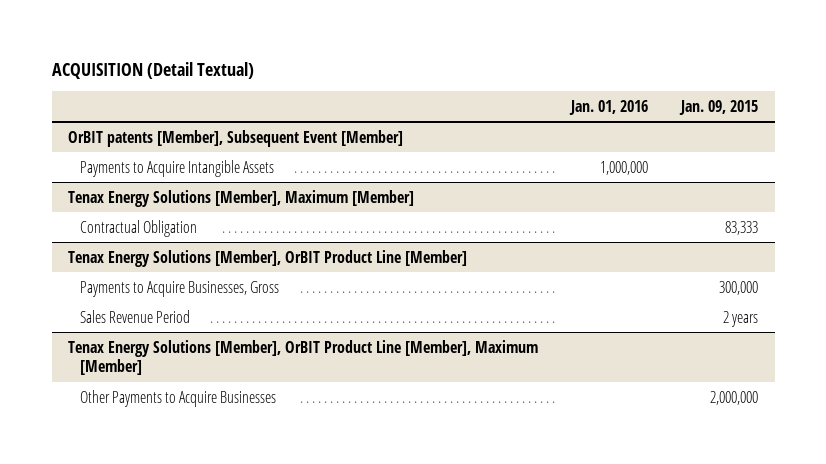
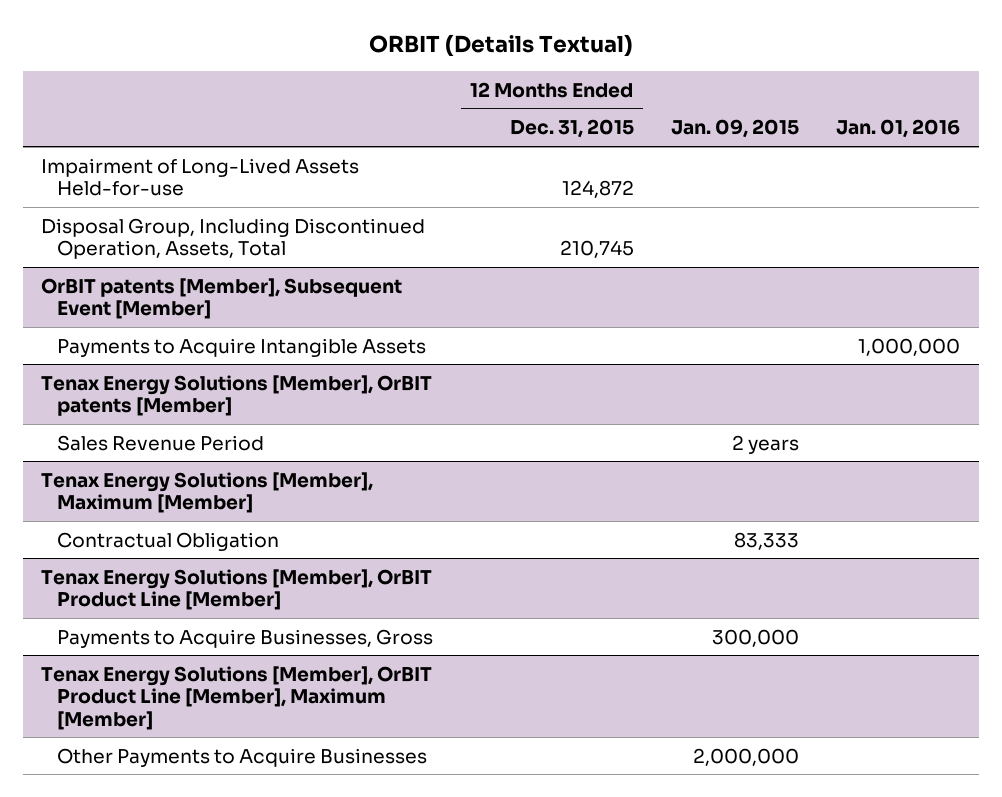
- ACQUISITION (Detail Textual)
+ ORBIT (Details Textual)
- | Jan. 01, 2016 | Jan. 09, 2015
+ | 12 Months Ended Dec. 31, 2015 | Jan. 09, 2015 | Jan. 01, 2016
+ Impairment of Long-Lived Assets Held-for-use | 124,872 | |
+ Disposal Group, Including Discontinued Operation, Assets, Total | 210,745 | |
+ Tenax Energy Solutions [Member], OrBIT patents [Member]
+ Sales Revenue Period | | 2 years |
@ Tenax Energy Solutions [Member], OrBIT Product Line [Member]
- Sales Revenue Period | | 2 years

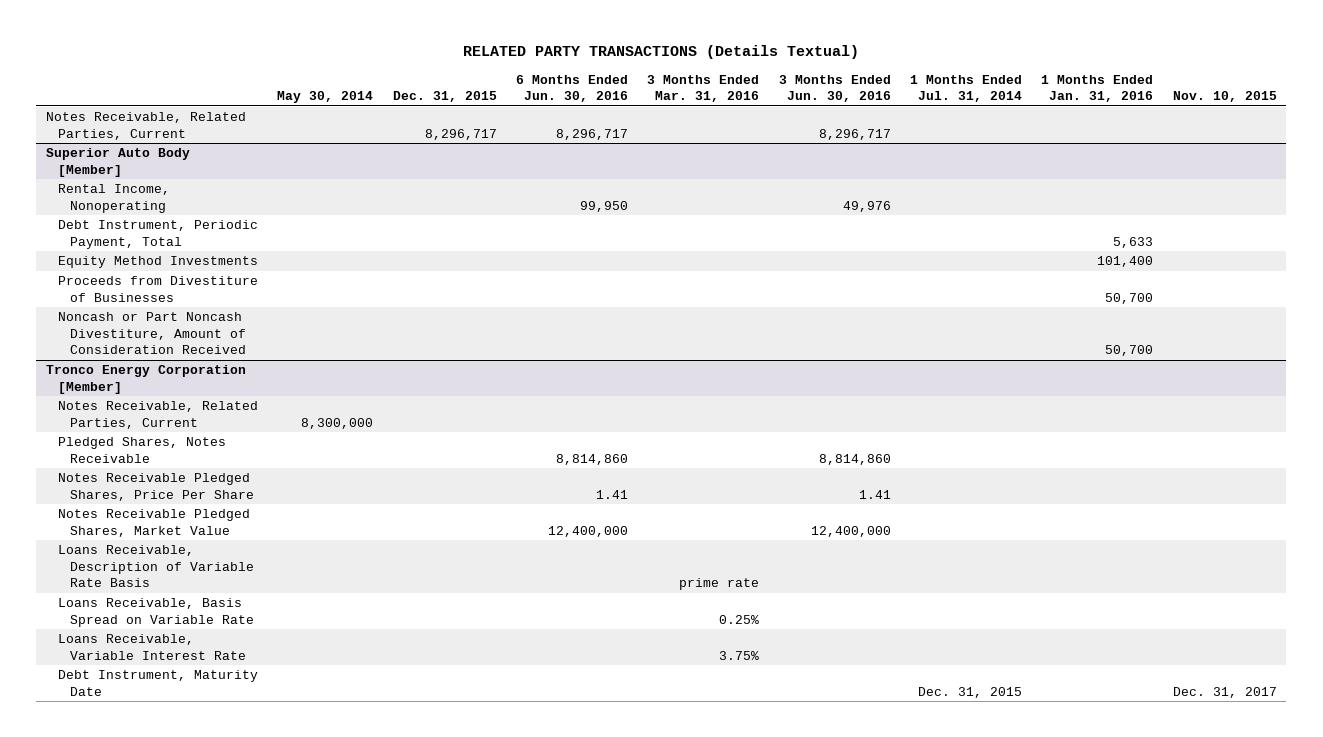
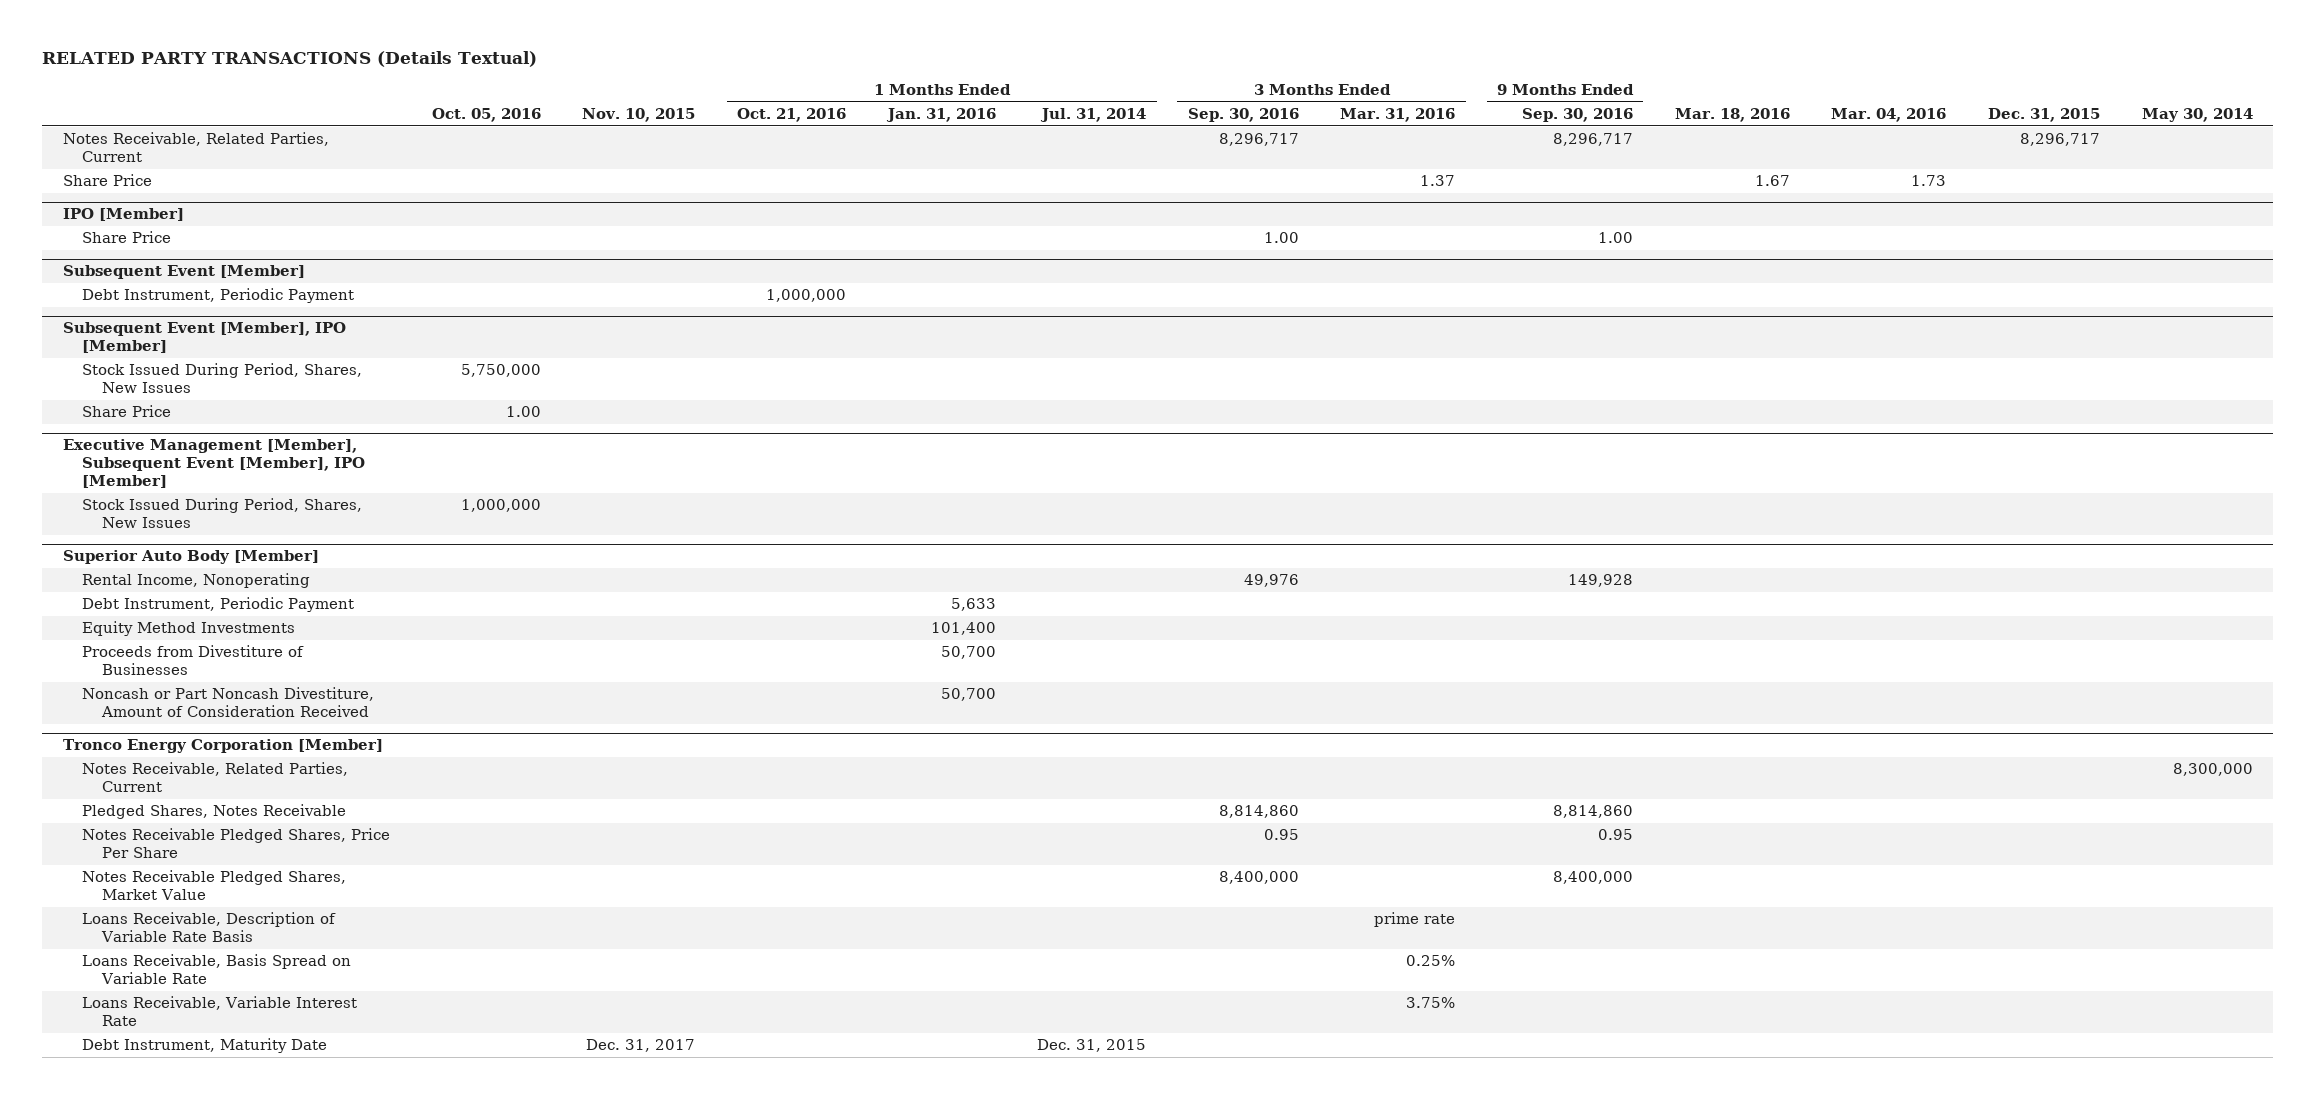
- | May 30, 2014 | Dec. 31, 2015 | 6 Months Ended Jun. 30, 2016 | 3 Months Ended Mar. 31, 2016 | 3 Months Ended Jun. 30, 2016 | 1 Months Ended Jul. 31, 2014 | 1 Months Ended Jan. 31, 2016 | Nov. 10, 2015
+ | Oct. 05, 2016 | Nov. 10, 2015 | 1 Months Ended Oct. 21, 2016 | 1 Months Ended Jan. 31, 2016 | 1 Months Ended Jul. 31, 2014 | 3 Months Ended Sep. 30, 2016 | 3 Months Ended Mar. 31, 2016 | 9 Months Ended Sep. 30, 2016 | Mar. 18, 2016 | Mar. 04, 2016 | Dec. 31, 2015 | May 30, 2014
+ Share Price | | | | | | | 1.37 | | 1.67 | 1.73 | |
+ IPO [Member]
+ Share Price | | | | | | 1.00 | | 1.00 | | | |
+ Subsequent Event [Member]
+ Debt Instrument, Periodic Payment | | | 1,000,000 | | | | | | | | |
+ Subsequent Event [Member], IPO [Member]
+ Stock Issued During Period, Shares, New Issues | 5,750,000 | | | | | | | | | | |
+ Share Price | 1.00 | | | | | | | | | | |
+ Executive Management [Member], Subsequent Event [Member], IPO [Member]
+ Stock Issued During Period, Shares, New Issues | 1,000,000 | | | | | | | | | | |
@ Superior Auto Body [Member]
- Debt Instrument, Periodic Payment, Total | | | | | | | 5,633 |
+ Debt Instrument, Periodic Payment | | | | 5,633 | | | | | | | |

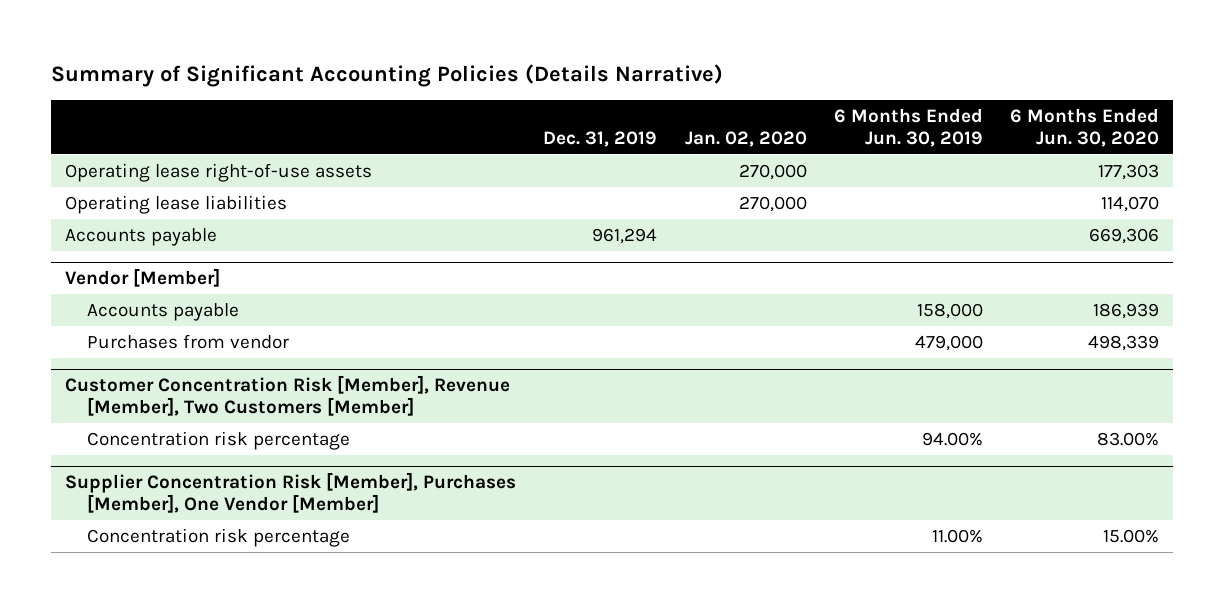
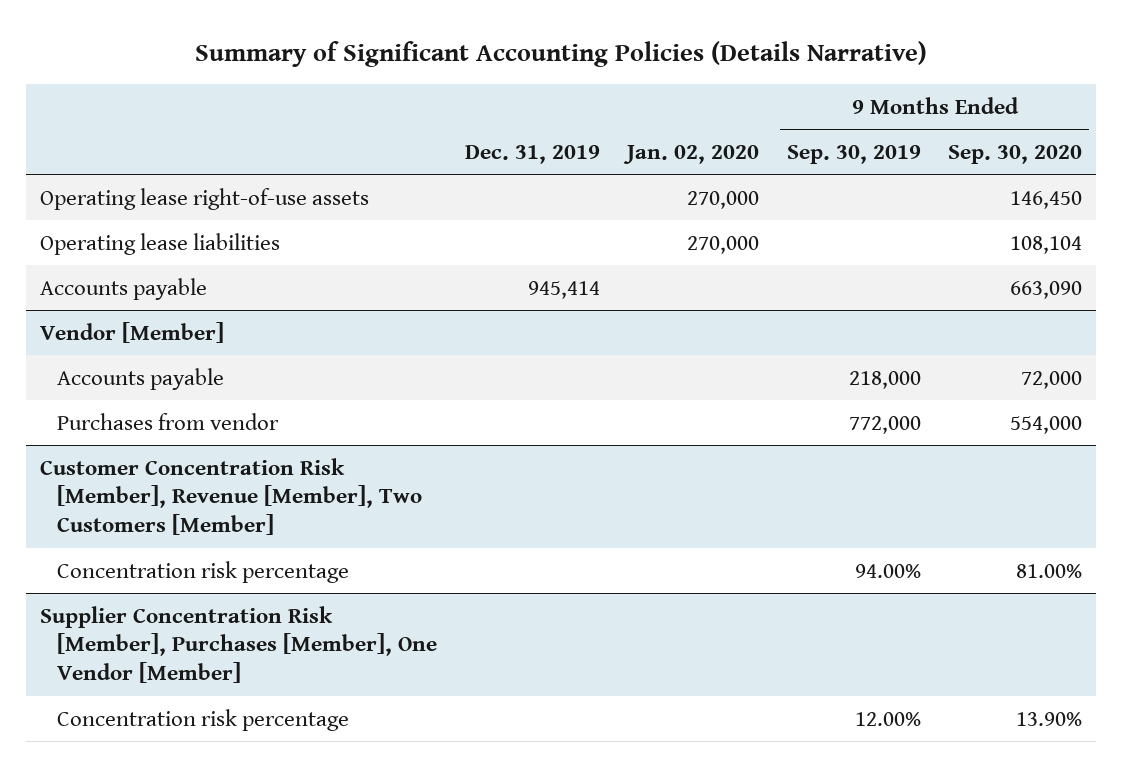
- | Dec. 31, 2019 | Jan. 02, 2020 | 6 Months Ended Jun. 30, 2019 | 6 Months Ended Jun. 30, 2020
+ | Dec. 31, 2019 | Jan. 02, 2020 | 9 Months Ended Sep. 30, 2019 | 9 Months Ended Sep. 30, 2020
- Accounts payable | 961,294 | | | 669,306
+ Accounts payable | 945,414 | | | 663,090

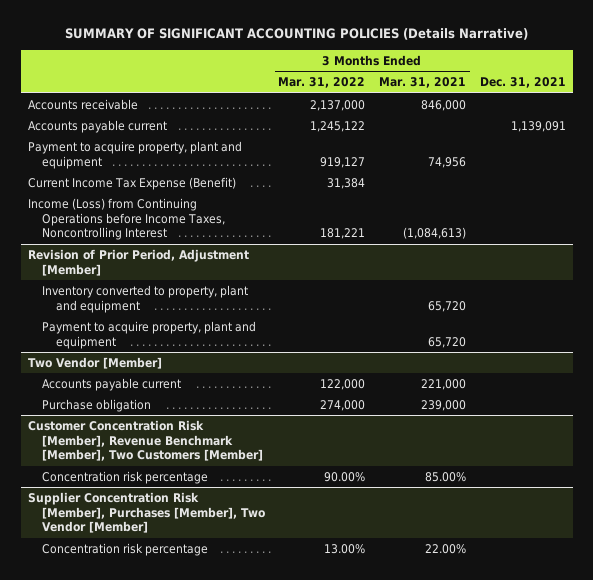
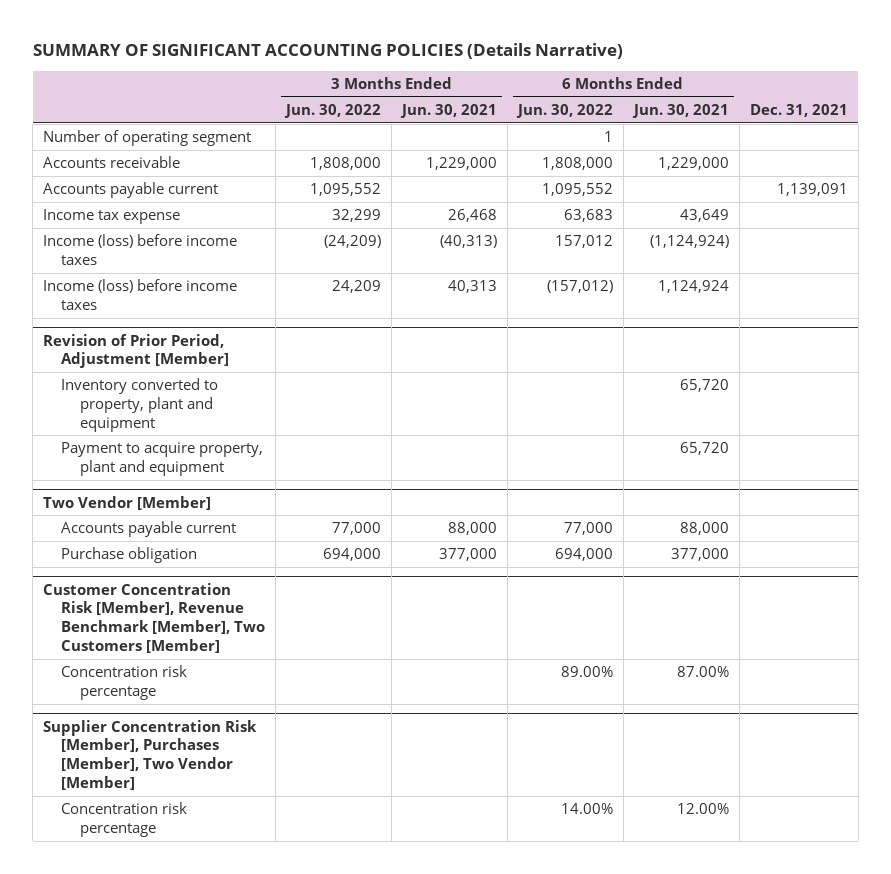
- | 3 Months Ended Mar. 31, 2022 | 3 Months Ended Mar. 31, 2021 | Dec. 31, 2021
+ | 3 Months Ended Jun. 30, 2022 | 3 Months Ended Jun. 30, 2021 | 6 Months Ended Jun. 30, 2022 | 6 Months Ended Jun. 30, 2021 | Dec. 31, 2021
+ Number of operating segment | | | 1 | |
- Payment to acquire property, plant and equipment | 919,127 | 74,956 |
- Current Income Tax Expense (Benefit) | 31,384 | |
- Income (Loss) from Continuing Operations before Income Taxes, Noncontrolling Interest | 181,221 | (1,084,613) |
+ Income tax expense | 32,299 | 26,468 | 63,683 | 43,649 |
+ Income (loss) before income taxes | (24,209) | (40,313) | 157,012 | (1,124,924) |
+ Income (loss) before income taxes | 24,209 | 40,313 | (157,012) | 1,124,924 |

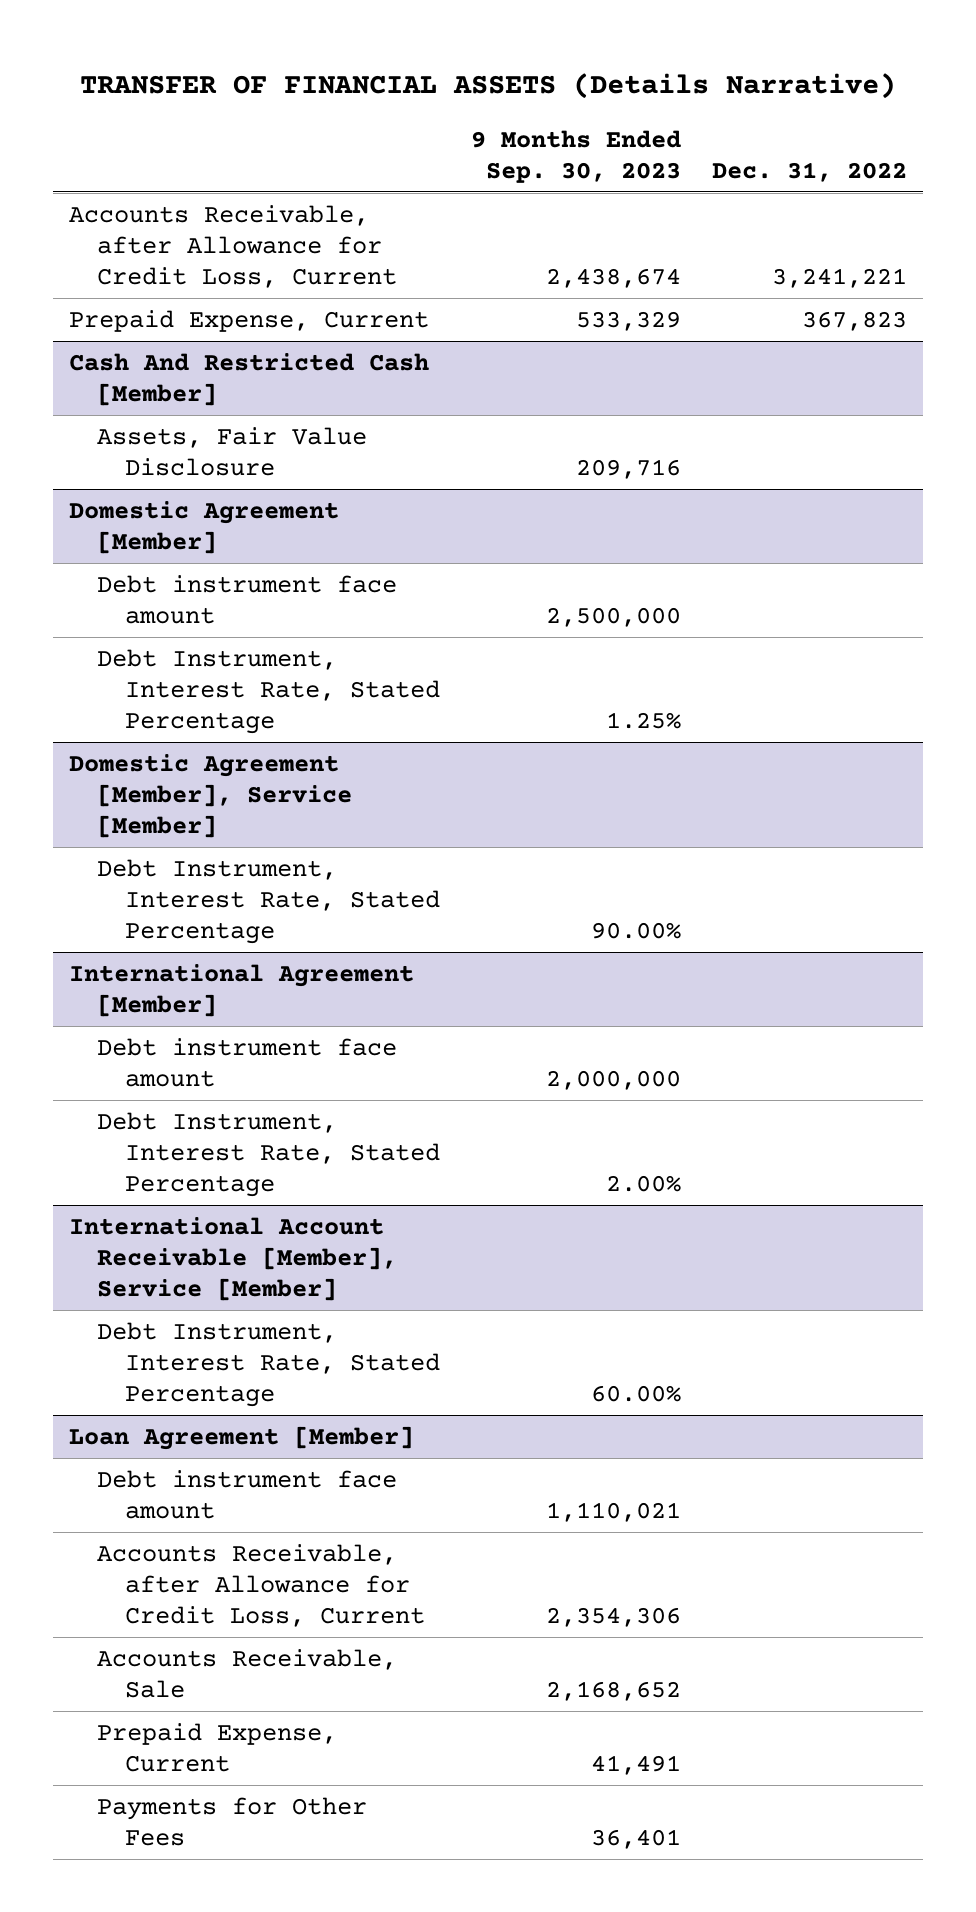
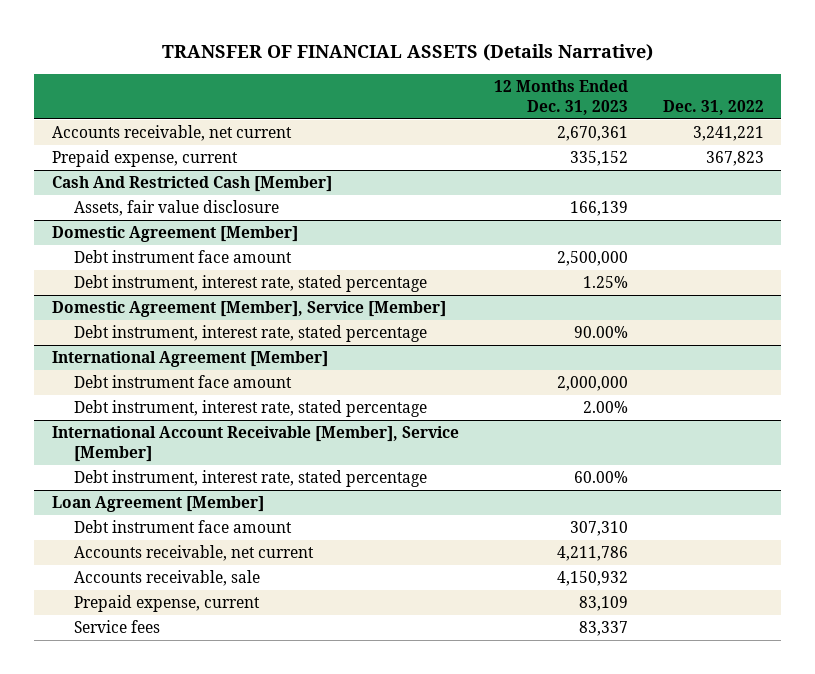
- | 9 Months Ended Sep. 30, 2023 | Dec. 31, 2022
+ | 12 Months Ended Dec. 31, 2023 | Dec. 31, 2022
- Accounts Receivable, after Allowance for Credit Loss, Current | 2,438,674 | 3,241,221
- Prepaid Expense, Current | 533,329 | 367,823
+ Accounts receivable, net current | 2,670,361 | 3,241,221
+ Prepaid expense, current | 335,152 | 367,823
@ Cash And Restricted Cash [Member]
- Assets, Fair Value Disclosure | 209,716 |
+ Assets, fair value disclosure | 166,139 |
@ Domestic Agreement [Member]
- Debt Instrument, Interest Rate, Stated Percentage | 1.25% |
+ Debt instrument, interest rate, stated percentage | 1.25% |
@ Domestic Agreement [Member], Service [Member]
- Debt Instrument, Interest Rate, Stated Percentage | 90.00% |
+ Debt instrument, interest rate, stated percentage | 90.00% |
@ International Agreement [Member]
- Debt Instrument, Interest Rate, Stated Percentage | 2.00% |
+ Debt instrument, interest rate, stated percentage | 2.00% |
@ International Account Receivable [Member], Service [Member]
- Debt Instrument, Interest Rate, Stated Percentage | 60.00% |
+ Debt instrument, interest rate, stated percentage | 60.00% |
@ Loan Agreement [Member]
- Accounts Receivable, after Allowance for Credit Loss, Current | 2,354,306 |
- Accounts Receivable, Sale | 2,168,652 |
- Prepaid Expense, Current | 41,491 |
- Payments for Other Fees | 36,401 |
+ Accounts receivable, net current | 4,211,786 |
+ Accounts receivable, sale | 4,150,932 |
+ Prepaid expense, current | 83,109 |
+ Service fees | 83,337 |

